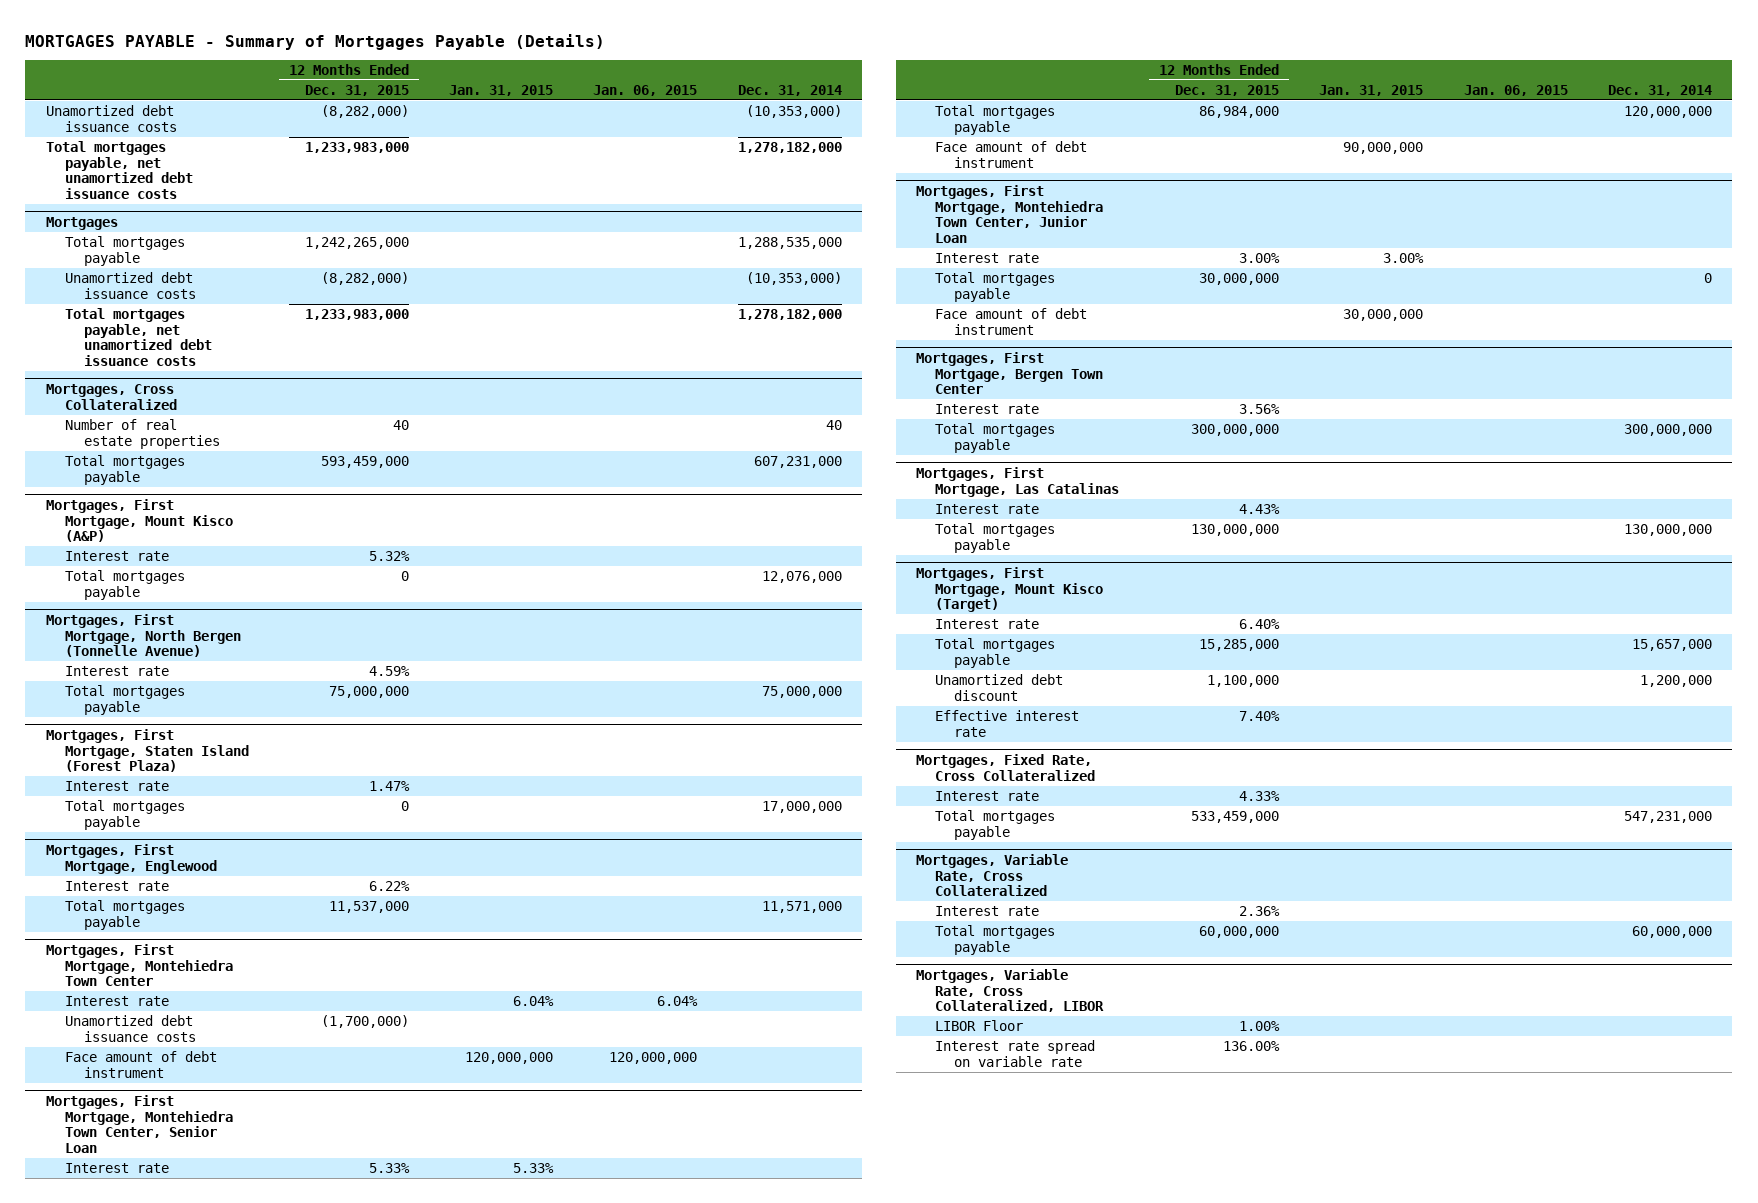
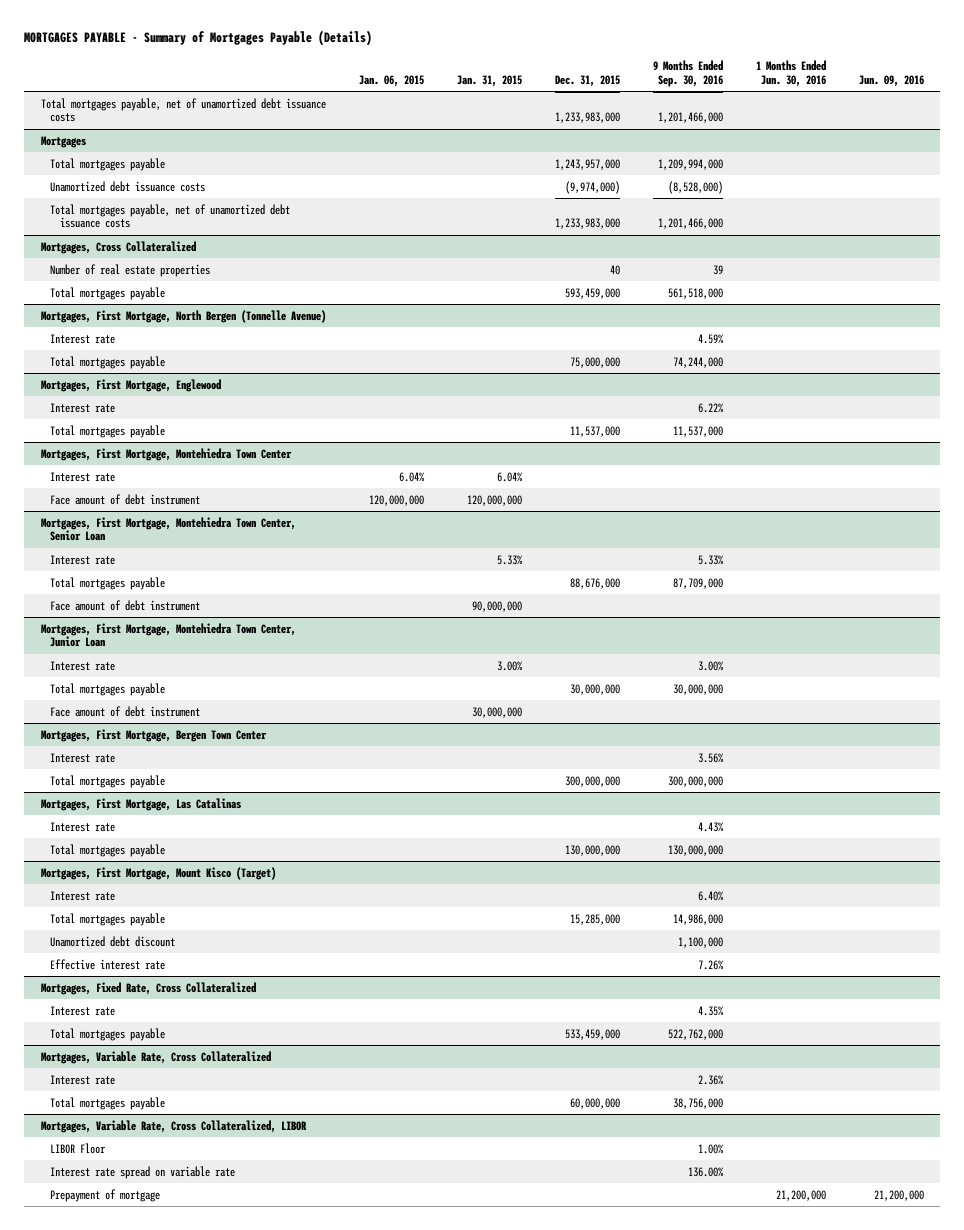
- | 12 Months Ended Dec. 31, 2015 | Jan. 31, 2015 | Jan. 06, 2015 | Dec. 31, 2014
+ | Jan. 06, 2015 | Jan. 31, 2015 | Dec. 31, 2015 | 9 Months Ended Sep. 30, 2016 | 1 Months Ended Jun. 30, 2016 | Jun. 09, 2016
- Unamortized debt issuance costs | (8,282,000) | | | (10,353,000)
- Total mortgages payable, net unamortized debt issuance costs | 1,233,983,000 | | | 1,278,182,000
+ Total mortgages payable, net of unamortized debt issuance costs | | | 1,233,983,000 | 1,201,466,000 | |
@ Mortgages
- Total mortgages payable, net unamortized debt issuance costs | 1,233,983,000 | | | 1,278,182,000
+ Total mortgages payable, net of unamortized debt issuance costs | | | 1,233,983,000 | 1,201,466,000 | |
- Mortgages, First Mortgage, Mount Kisco (A&P)
- Interest rate | 5.32% | | |
- Total mortgages payable | 0 | | | 12,076,000
- Mortgages, First Mortgage, Staten Island (Forest Plaza)
- Interest rate | 1.47% | | |
- Total mortgages payable | 0 | | | 17,000,000
@ Mortgages, First Mortgage, Montehiedra Town Center
- Unamortized debt issuance costs | (1,700,000) | | |
@ Mortgages, Variable Rate, Cross Collateralized, LIBOR
+ Prepayment of mortgage | | | | | 21,200,000 | 21,200,000

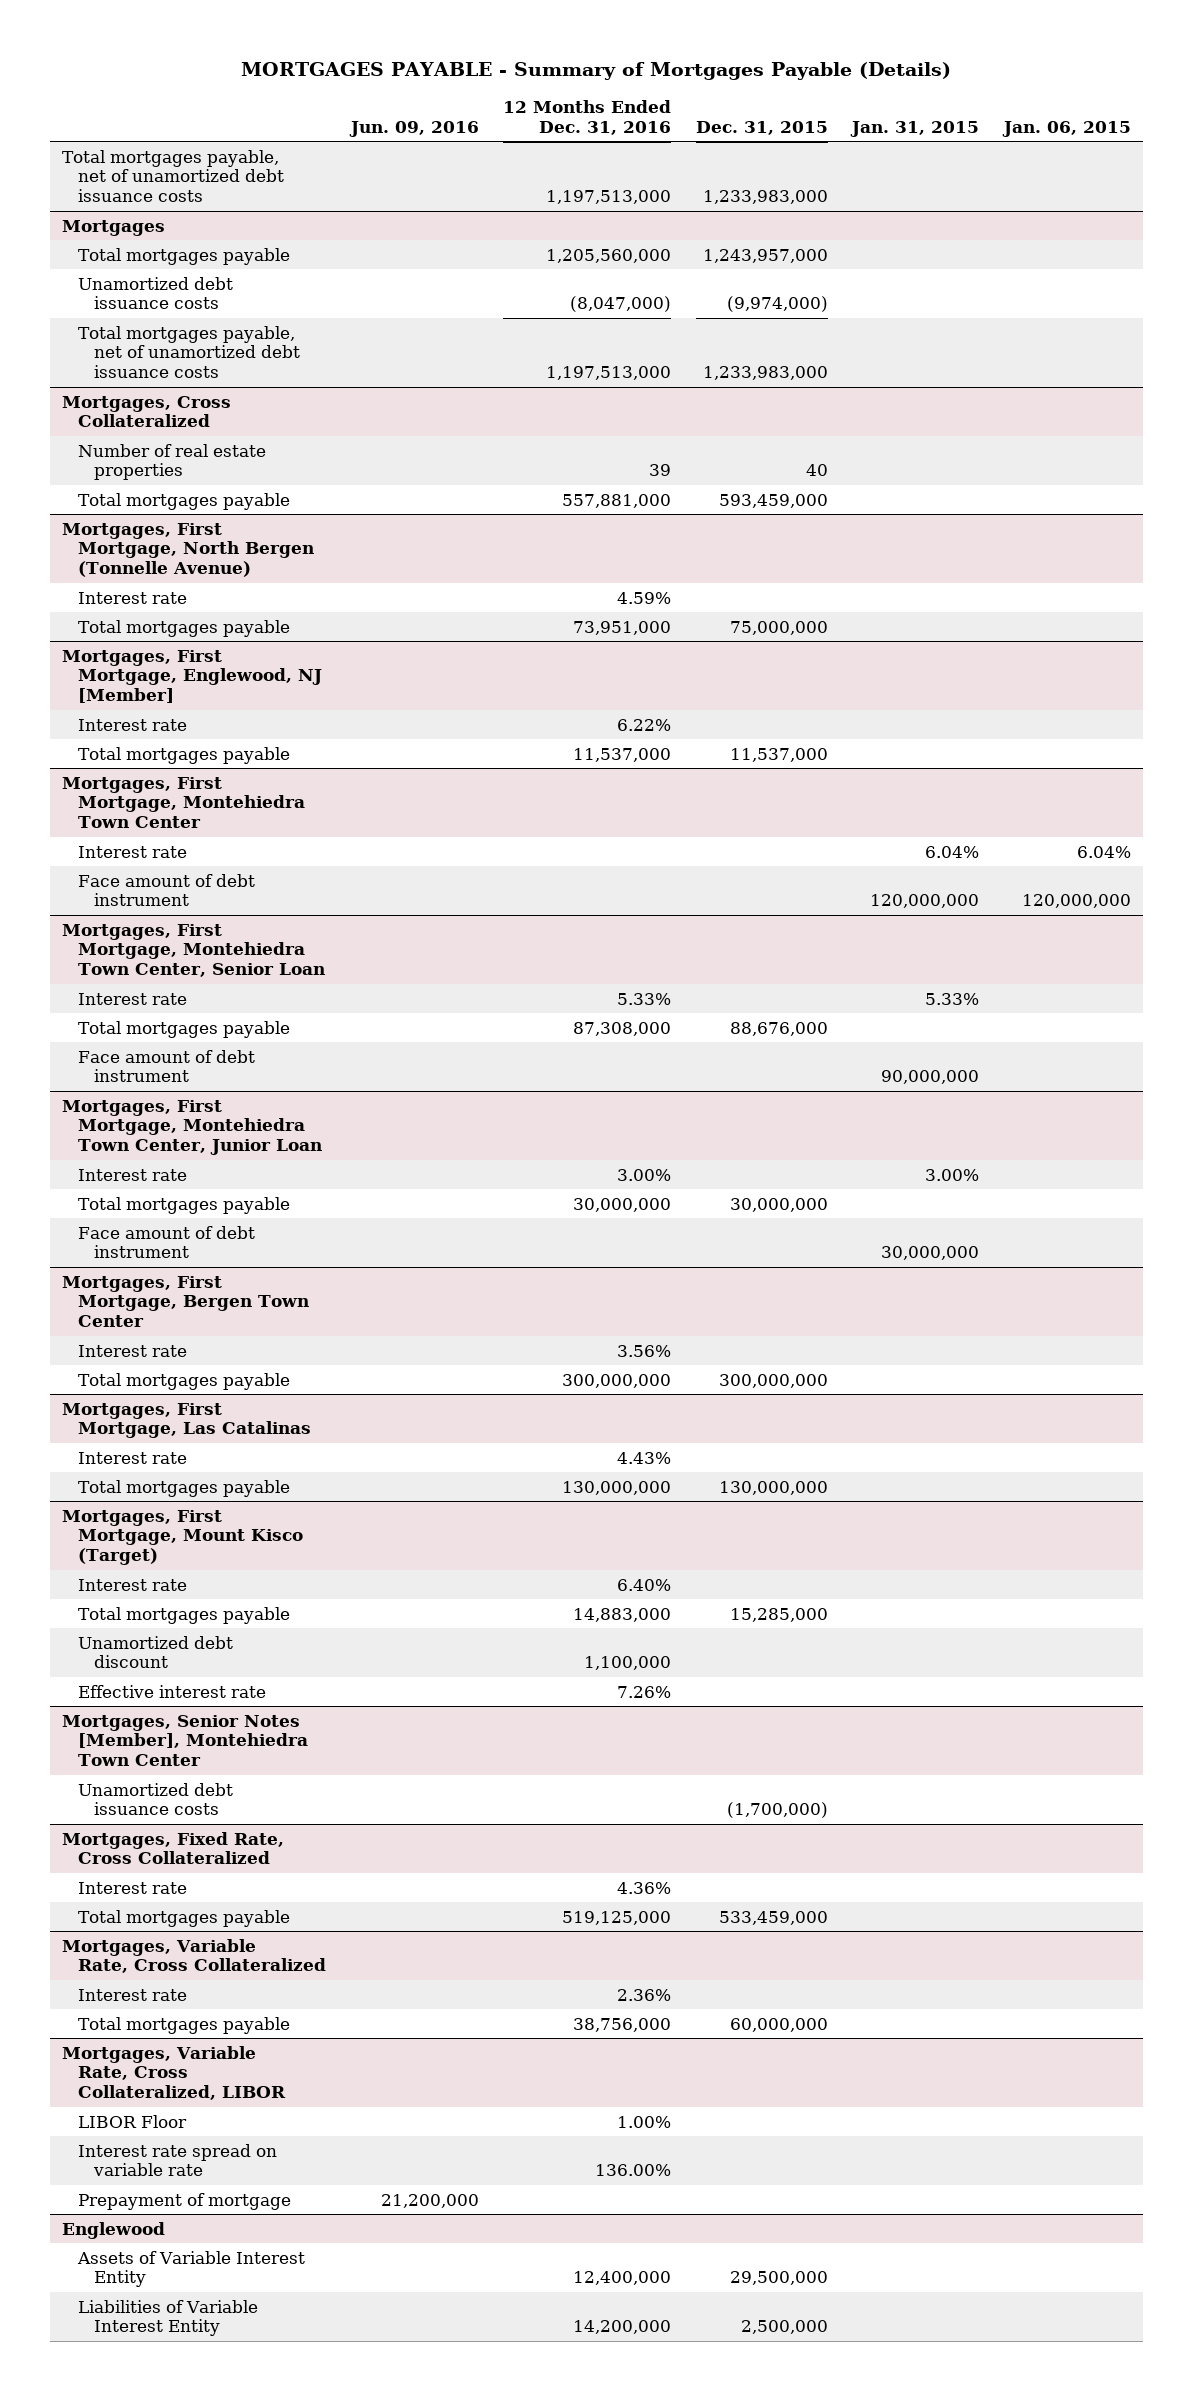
- | Jan. 06, 2015 | Jan. 31, 2015 | Dec. 31, 2015 | 9 Months Ended Sep. 30, 2016 | 1 Months Ended Jun. 30, 2016 | Jun. 09, 2016
+ | Jun. 09, 2016 | 12 Months Ended Dec. 31, 2016 | Dec. 31, 2015 | Jan. 31, 2015 | Jan. 06, 2015
- Mortgages, First Mortgage, Englewood
+ Mortgages, First Mortgage, Englewood, NJ [Member]
+ Mortgages, Senior Notes [Member], Montehiedra Town Center
+ Unamortized debt issuance costs | | | (1,700,000) | |
+ Englewood
+ Assets of Variable Interest Entity | | 12,400,000 | 29,500,000 | |
+ Liabilities of Variable Interest Entity | | 14,200,000 | 2,500,000 | |

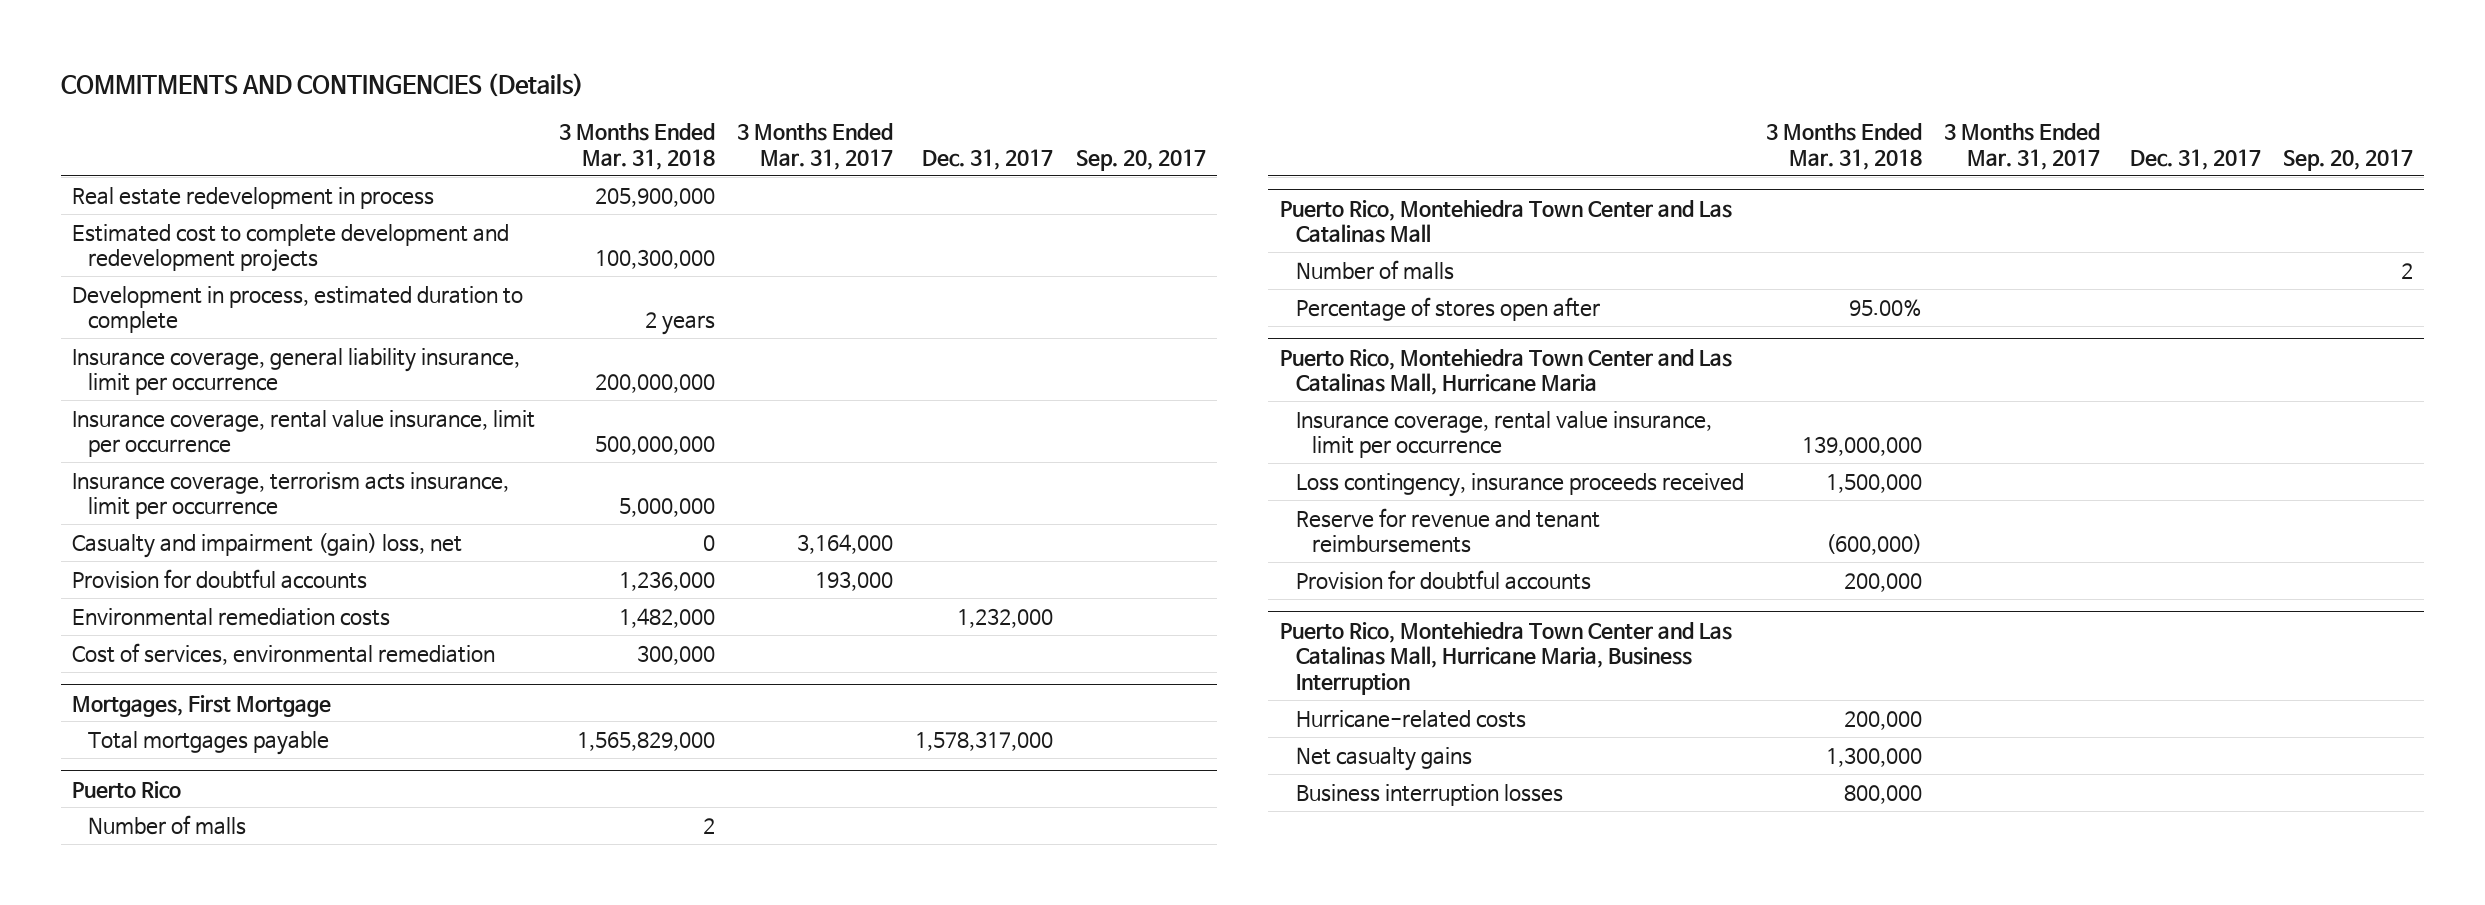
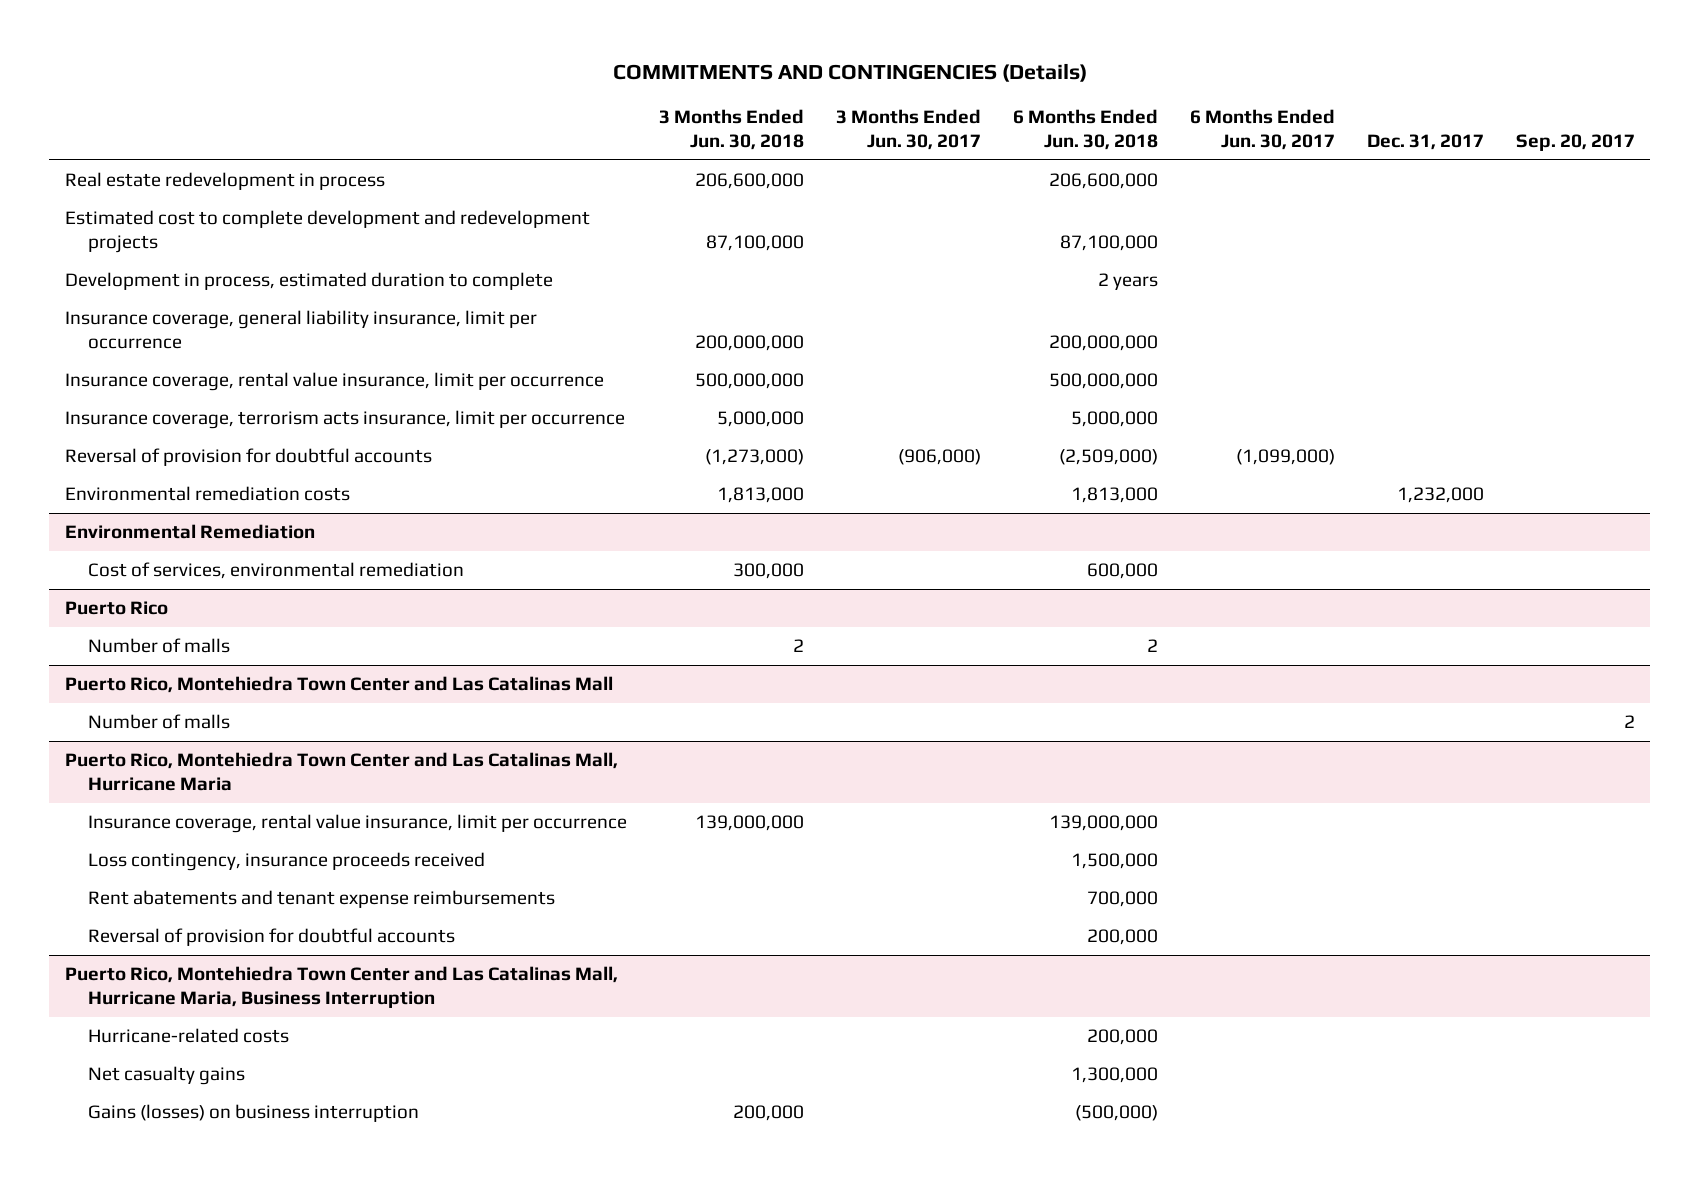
- | 3 Months Ended Mar. 31, 2018 | 3 Months Ended Mar. 31, 2017 | Dec. 31, 2017 | Sep. 20, 2017
+ | 3 Months Ended Jun. 30, 2018 | 3 Months Ended Jun. 30, 2017 | 6 Months Ended Jun. 30, 2018 | 6 Months Ended Jun. 30, 2017 | Dec. 31, 2017 | Sep. 20, 2017
- Casualty and impairment (gain) loss, net | 0 | 3,164,000 | |
- Provision for doubtful accounts | 1,236,000 | 193,000 | |
+ Reversal of provision for doubtful accounts | (1,273,000) | (906,000) | (2,509,000) | (1,099,000) | |
- Cost of services, environmental remediation | 300,000 | | |
- Mortgages, First Mortgage
- Total mortgages payable | 1,565,829,000 | | 1,578,317,000 |
+ Environmental Remediation
+ Cost of services, environmental remediation | 300,000 | | 600,000 | | |
@ Puerto Rico, Montehiedra Town Center and Las Catalinas Mall
- Percentage of stores open after | 95.00% | | |
@ Puerto Rico, Montehiedra Town Center and Las Catalinas Mall, Hurricane Maria
- Reserve for revenue and tenant reimbursements | (600,000) | | |
- Provision for doubtful accounts | 200,000 | | |
+ Rent abatements and tenant expense reimbursements | | | 700,000 | | |
+ Reversal of provision for doubtful accounts | | | 200,000 | | |
@ Puerto Rico, Montehiedra Town Center and Las Catalinas Mall, Hurricane Maria, Business Interruption
- Business interruption losses | 800,000 | | |
+ Gains (losses) on business interruption | 200,000 | | (500,000) | | |

